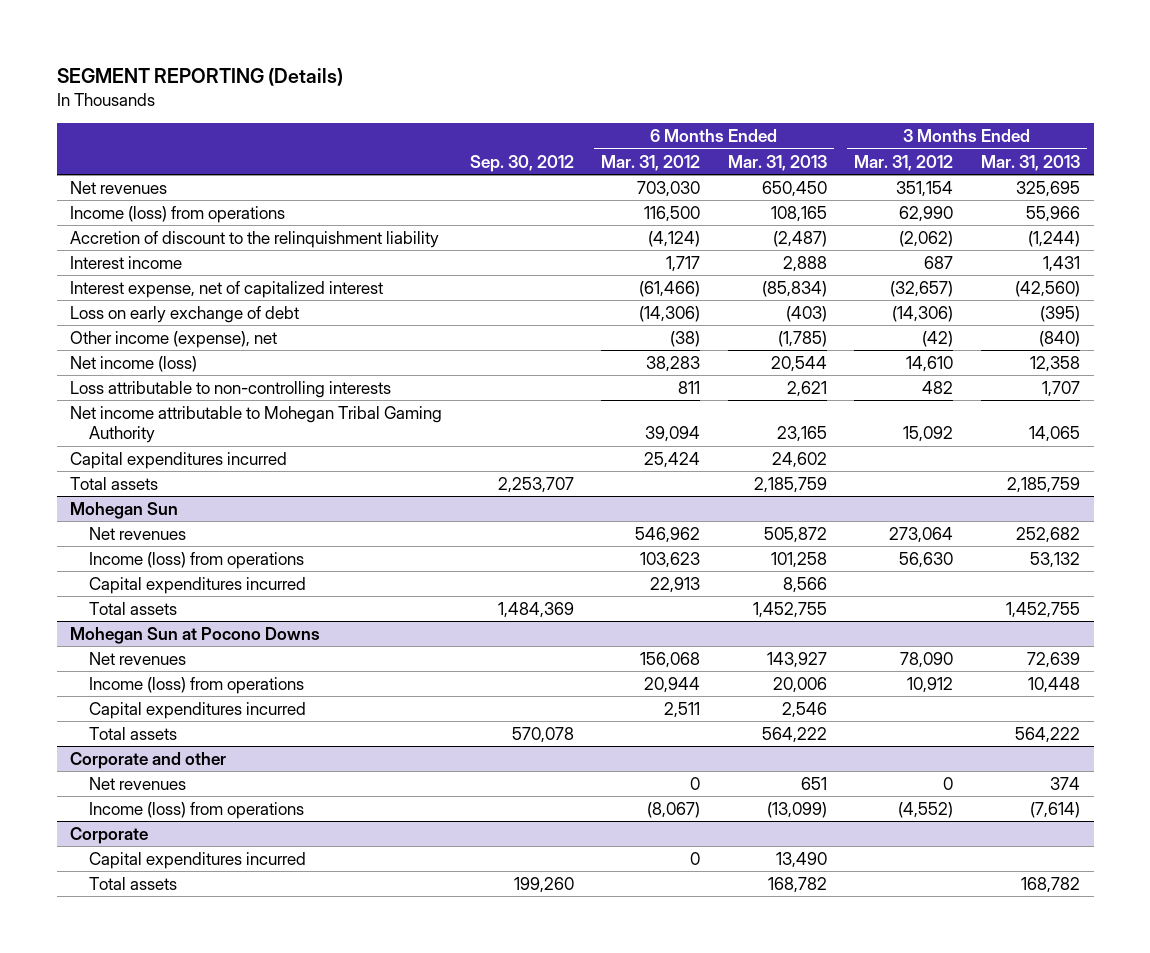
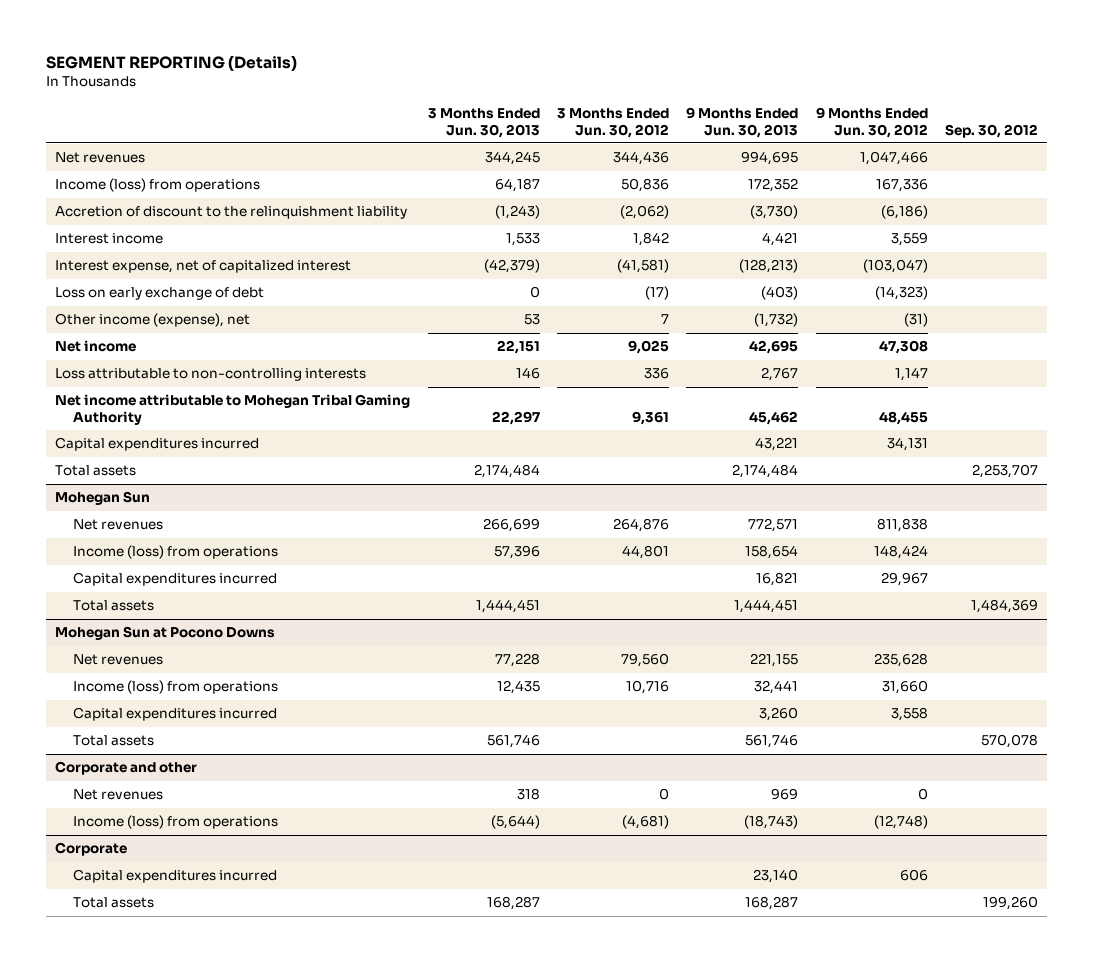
- | Sep. 30, 2012 | 6 Months Ended Mar. 31, 2012 | 6 Months Ended Mar. 31, 2013 | 3 Months Ended Mar. 31, 2012 | 3 Months Ended Mar. 31, 2013
+ | 3 Months Ended Jun. 30, 2013 | 3 Months Ended Jun. 30, 2012 | 9 Months Ended Jun. 30, 2013 | 9 Months Ended Jun. 30, 2012 | Sep. 30, 2012
- Net income (loss) | | 38,283 | 20,544 | 14,610 | 12,358
+ Net income | 22,151 | 9,025 | 42,695 | 47,308 |

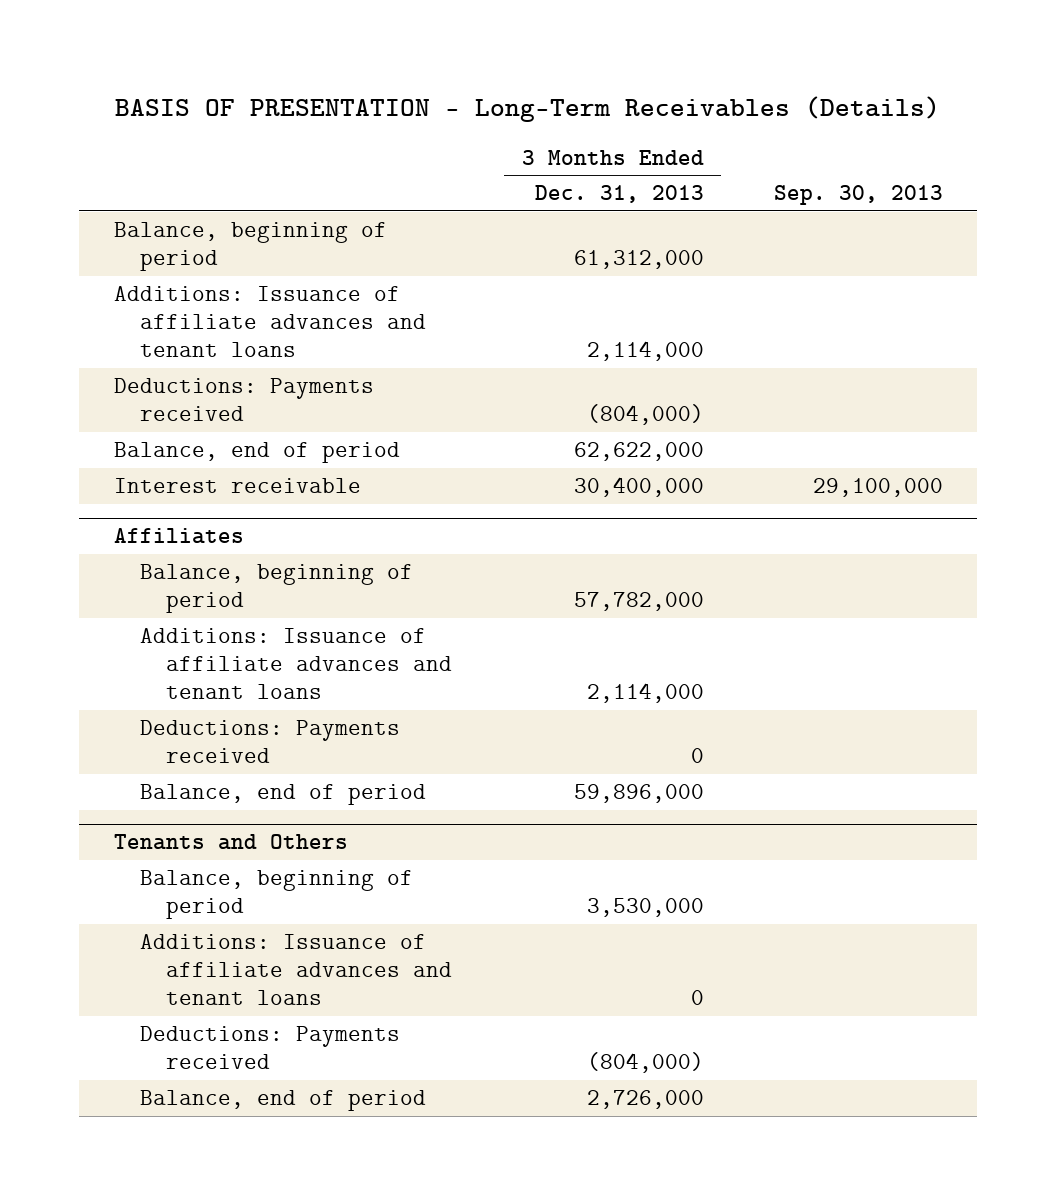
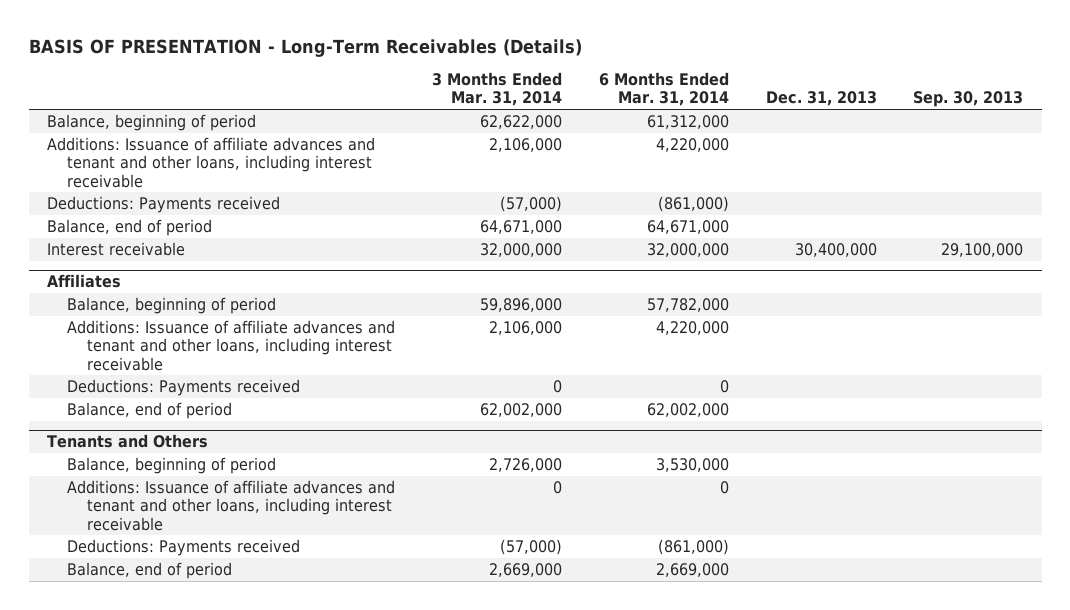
- | 3 Months Ended Dec. 31, 2013 | Sep. 30, 2013
+ | 3 Months Ended Mar. 31, 2014 | 6 Months Ended Mar. 31, 2014 | Dec. 31, 2013 | Sep. 30, 2013
- Additions: Issuance of affiliate advances and tenant loans | 2,114,000 |
+ Additions: Issuance of affiliate advances and tenant and other loans, including interest receivable | 2,106,000 | 4,220,000 | |
@ Affiliates
- Additions: Issuance of affiliate advances and tenant loans | 2,114,000 |
+ Additions: Issuance of affiliate advances and tenant and other loans, including interest receivable | 2,106,000 | 4,220,000 | |
@ Tenants and Others
- Additions: Issuance of affiliate advances and tenant loans | 0 |
+ Additions: Issuance of affiliate advances and tenant and other loans, including interest receivable | 0 | 0 | |

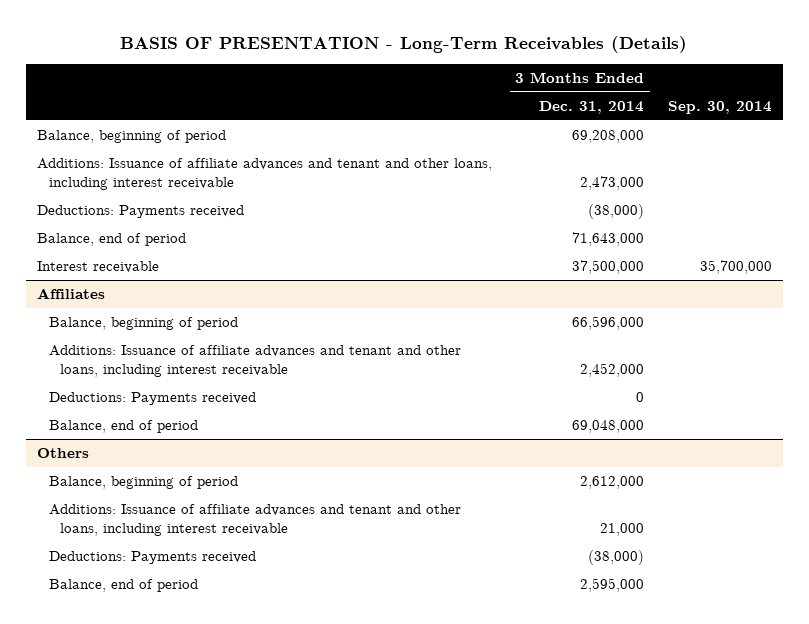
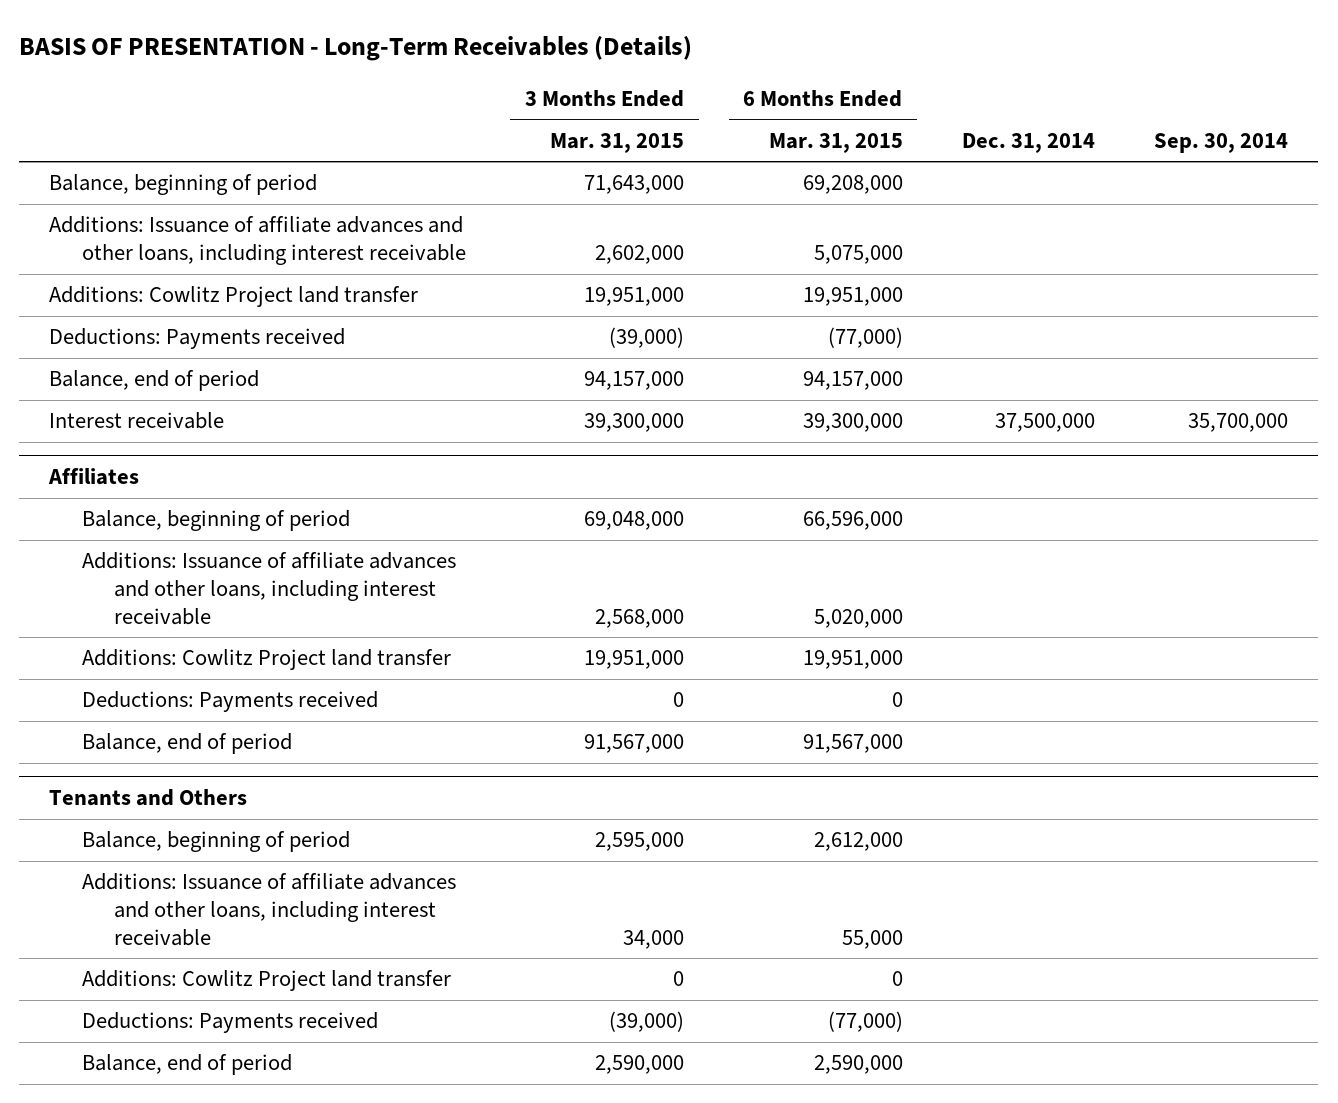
- | 3 Months Ended Dec. 31, 2014 | Sep. 30, 2014
+ | 3 Months Ended Mar. 31, 2015 | 6 Months Ended Mar. 31, 2015 | Dec. 31, 2014 | Sep. 30, 2014
- Additions: Issuance of affiliate advances and tenant and other loans, including interest receivable | 2,473,000 |
+ Additions: Issuance of affiliate advances and other loans, including interest receivable | 2,602,000 | 5,075,000 | |
+ Additions: Cowlitz Project land transfer | 19,951,000 | 19,951,000 | |
@ Affiliates
- Additions: Issuance of affiliate advances and tenant and other loans, including interest receivable | 2,452,000 |
+ Additions: Issuance of affiliate advances and other loans, including interest receivable | 2,568,000 | 5,020,000 | |
+ Additions: Cowlitz Project land transfer | 19,951,000 | 19,951,000 | |
- Others
+ Tenants and Others
- Additions: Issuance of affiliate advances and tenant and other loans, including interest receivable | 21,000 |
+ Additions: Issuance of affiliate advances and other loans, including interest receivable | 34,000 | 55,000 | |
+ Additions: Cowlitz Project land transfer | 0 | 0 | |

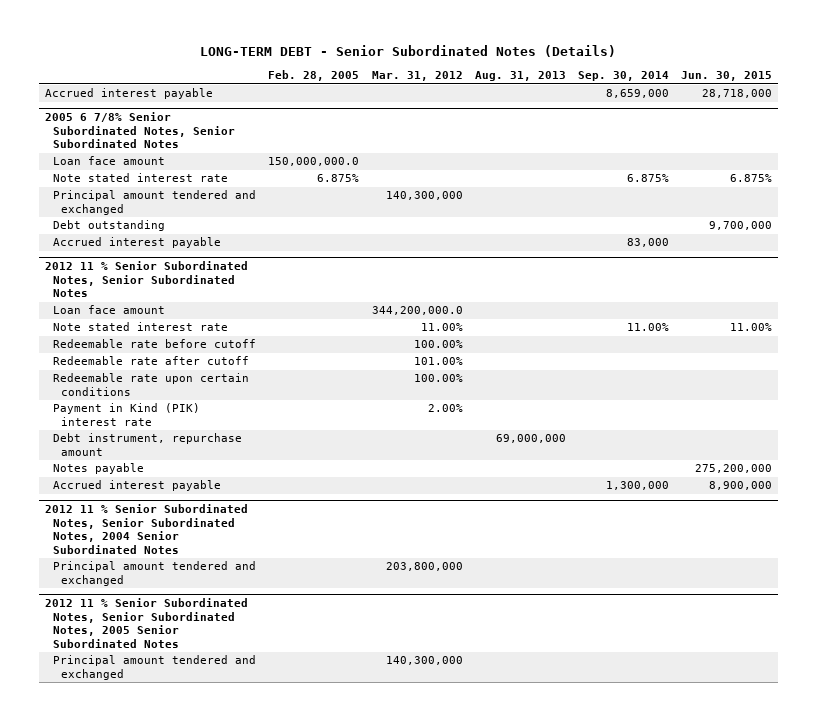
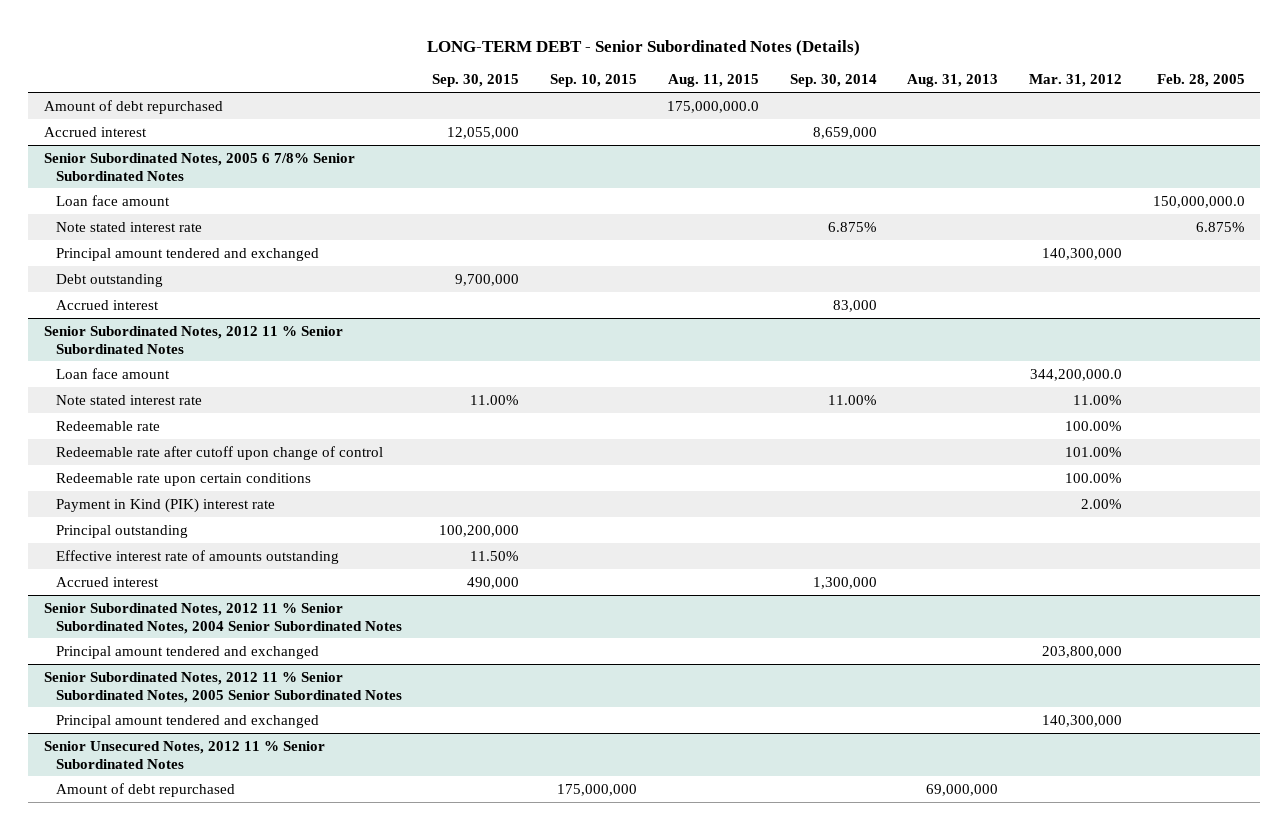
- | Feb. 28, 2005 | Mar. 31, 2012 | Aug. 31, 2013 | Sep. 30, 2014 | Jun. 30, 2015
+ | Sep. 30, 2015 | Sep. 10, 2015 | Aug. 11, 2015 | Sep. 30, 2014 | Aug. 31, 2013 | Mar. 31, 2012 | Feb. 28, 2005
- Accrued interest payable | | | | 8,659,000 | 28,718,000
- 2005 6 7/8% Senior Subordinated Notes, Senior Subordinated Notes
+ Amount of debt repurchased | | | 175,000,000.0 | | | |
+ Accrued interest | 12,055,000 | | | 8,659,000 | | |
+ Senior Subordinated Notes, 2005 6 7/8% Senior Subordinated Notes
- Accrued interest payable | | | | 83,000 |
- 2012 11 % Senior Subordinated Notes, Senior Subordinated Notes
+ Accrued interest | | | | 83,000 | | |
+ Senior Subordinated Notes, 2012 11 % Senior Subordinated Notes
- Redeemable rate before cutoff | | 100.00% | | |
- Redeemable rate after cutoff | | 101.00% | | |
+ Redeemable rate | | | | | | 100.00% |
+ Redeemable rate after cutoff upon change of control | | | | | | 101.00% |
- Debt instrument, repurchase amount | | | 69,000,000 | |
- Notes payable | | | | | 275,200,000
- Accrued interest payable | | | | 1,300,000 | 8,900,000
- 2012 11 % Senior Subordinated Notes, Senior Subordinated Notes, 2004 Senior Subordinated Notes
+ Principal outstanding | 100,200,000 | | | | | |
+ Effective interest rate of amounts outstanding | 11.50% | | | | | |
+ Accrued interest | 490,000 | | | 1,300,000 | | |
+ Senior Subordinated Notes, 2012 11 % Senior Subordinated Notes, 2004 Senior Subordinated Notes
- 2012 11 % Senior Subordinated Notes, Senior Subordinated Notes, 2005 Senior Subordinated Notes
+ Senior Subordinated Notes, 2012 11 % Senior Subordinated Notes, 2005 Senior Subordinated Notes
+ Senior Unsecured Notes, 2012 11 % Senior Subordinated Notes
+ Amount of debt repurchased | | 175,000,000 | | | 69,000,000 | |

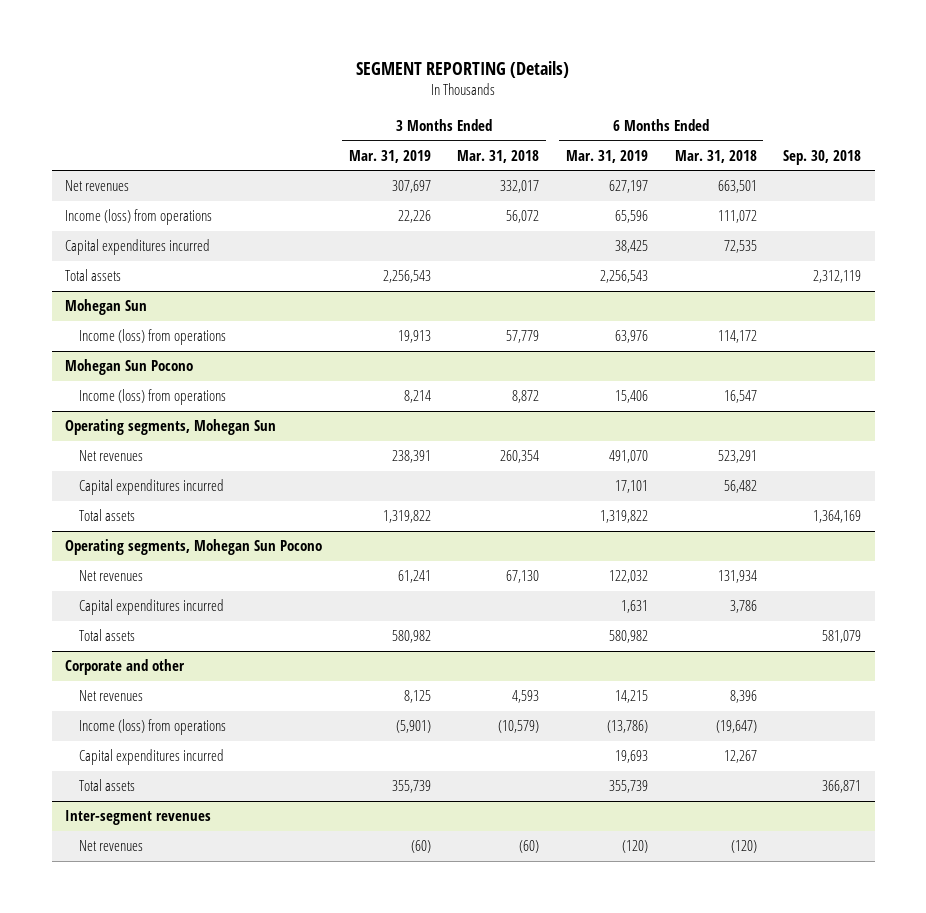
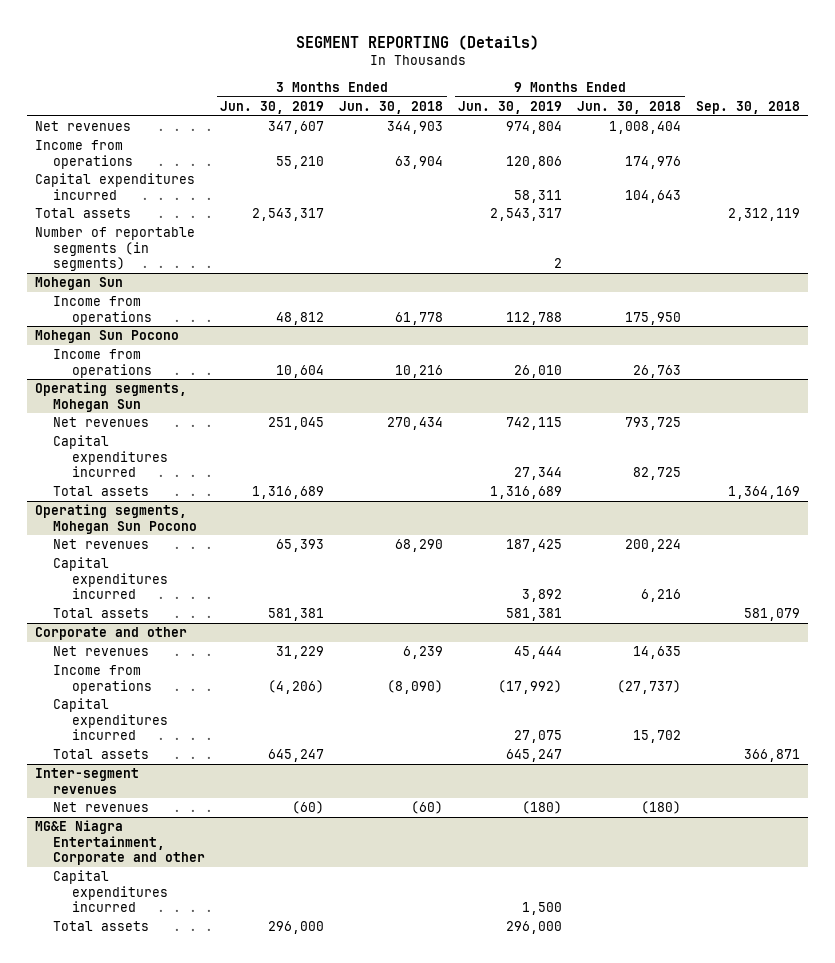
- | 3 Months Ended Mar. 31, 2019 | 3 Months Ended Mar. 31, 2018 | 6 Months Ended Mar. 31, 2019 | 6 Months Ended Mar. 31, 2018 | Sep. 30, 2018
+ | 3 Months Ended Jun. 30, 2019 | 3 Months Ended Jun. 30, 2018 | 9 Months Ended Jun. 30, 2019 | 9 Months Ended Jun. 30, 2018 | Sep. 30, 2018
- Income (loss) from operations | 22,226 | 56,072 | 65,596 | 111,072 |
+ Income from operations | 55,210 | 63,904 | 120,806 | 174,976 |
+ Number of reportable segments (in segments) | | | 2 | |
@ Mohegan Sun
- Income (loss) from operations | 19,913 | 57,779 | 63,976 | 114,172 |
+ Income from operations | 48,812 | 61,778 | 112,788 | 175,950 |
@ Mohegan Sun Pocono
- Income (loss) from operations | 8,214 | 8,872 | 15,406 | 16,547 |
+ Income from operations | 10,604 | 10,216 | 26,010 | 26,763 |
@ Corporate and other
- Income (loss) from operations | (5,901) | (10,579) | (13,786) | (19,647) |
+ Income from operations | (4,206) | (8,090) | (17,992) | (27,737) |
+ MG&E Niagra Entertainment, Corporate and other
+ Capital expenditures incurred | | | 1,500 | |
+ Total assets | 296,000 | | 296,000 | |

